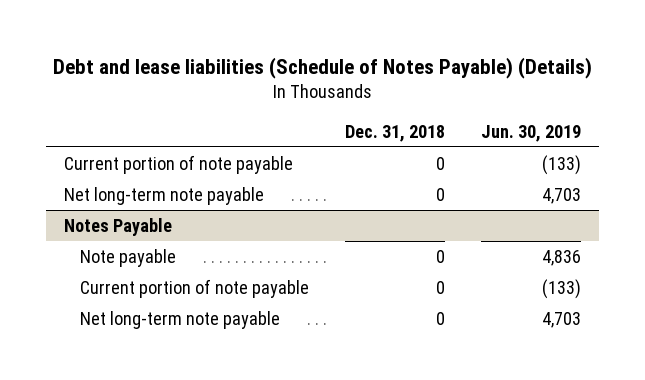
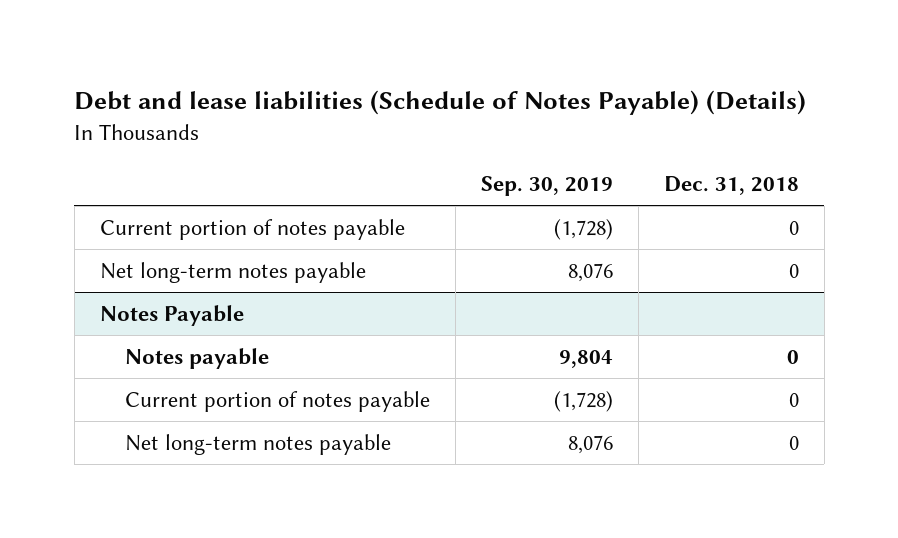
- | Dec. 31, 2018 | Jun. 30, 2019
+ | Sep. 30, 2019 | Dec. 31, 2018
- Current portion of note payable | 0 | (133)
- Net long-term note payable | 0 | 4,703
+ Current portion of notes payable | (1,728) | 0
+ Net long-term notes payable | 8,076 | 0
@ Notes Payable
- Note payable | 0 | 4,836
- Current portion of note payable | 0 | (133)
- Net long-term note payable | 0 | 4,703
+ Notes payable | 9,804 | 0
+ Current portion of notes payable | (1,728) | 0
+ Net long-term notes payable | 8,076 | 0

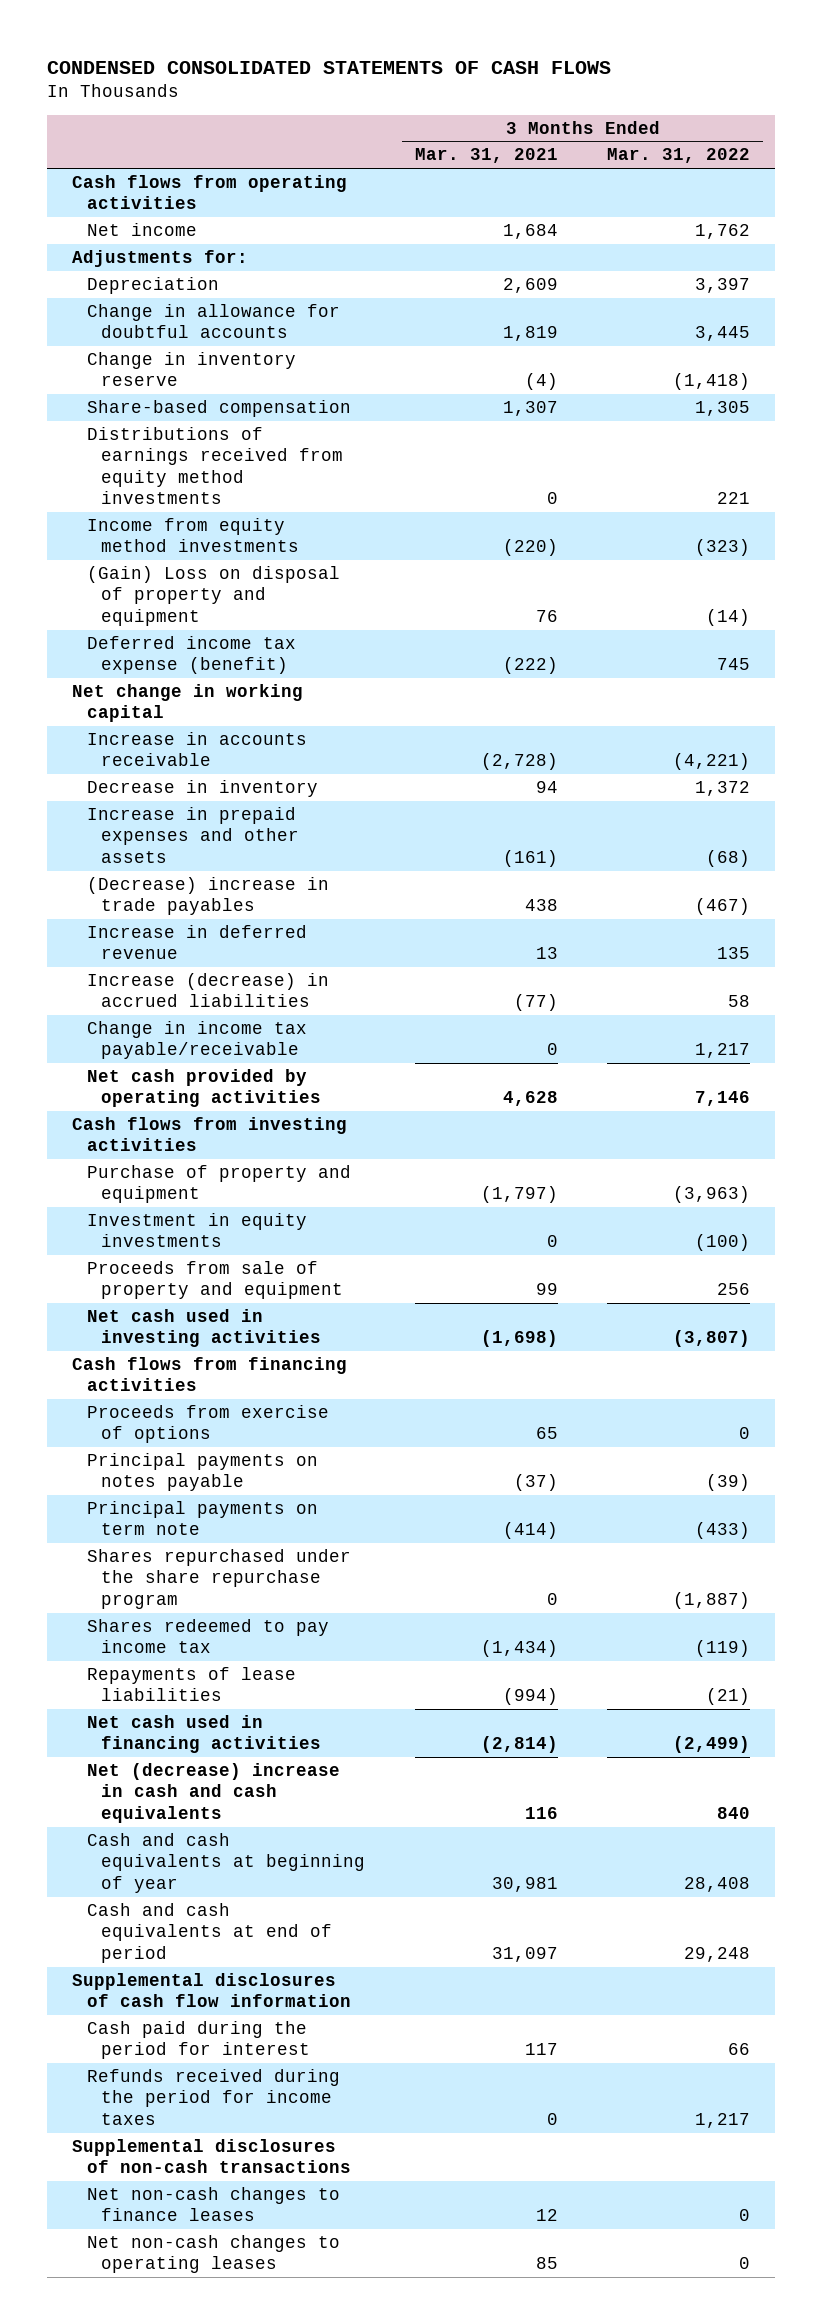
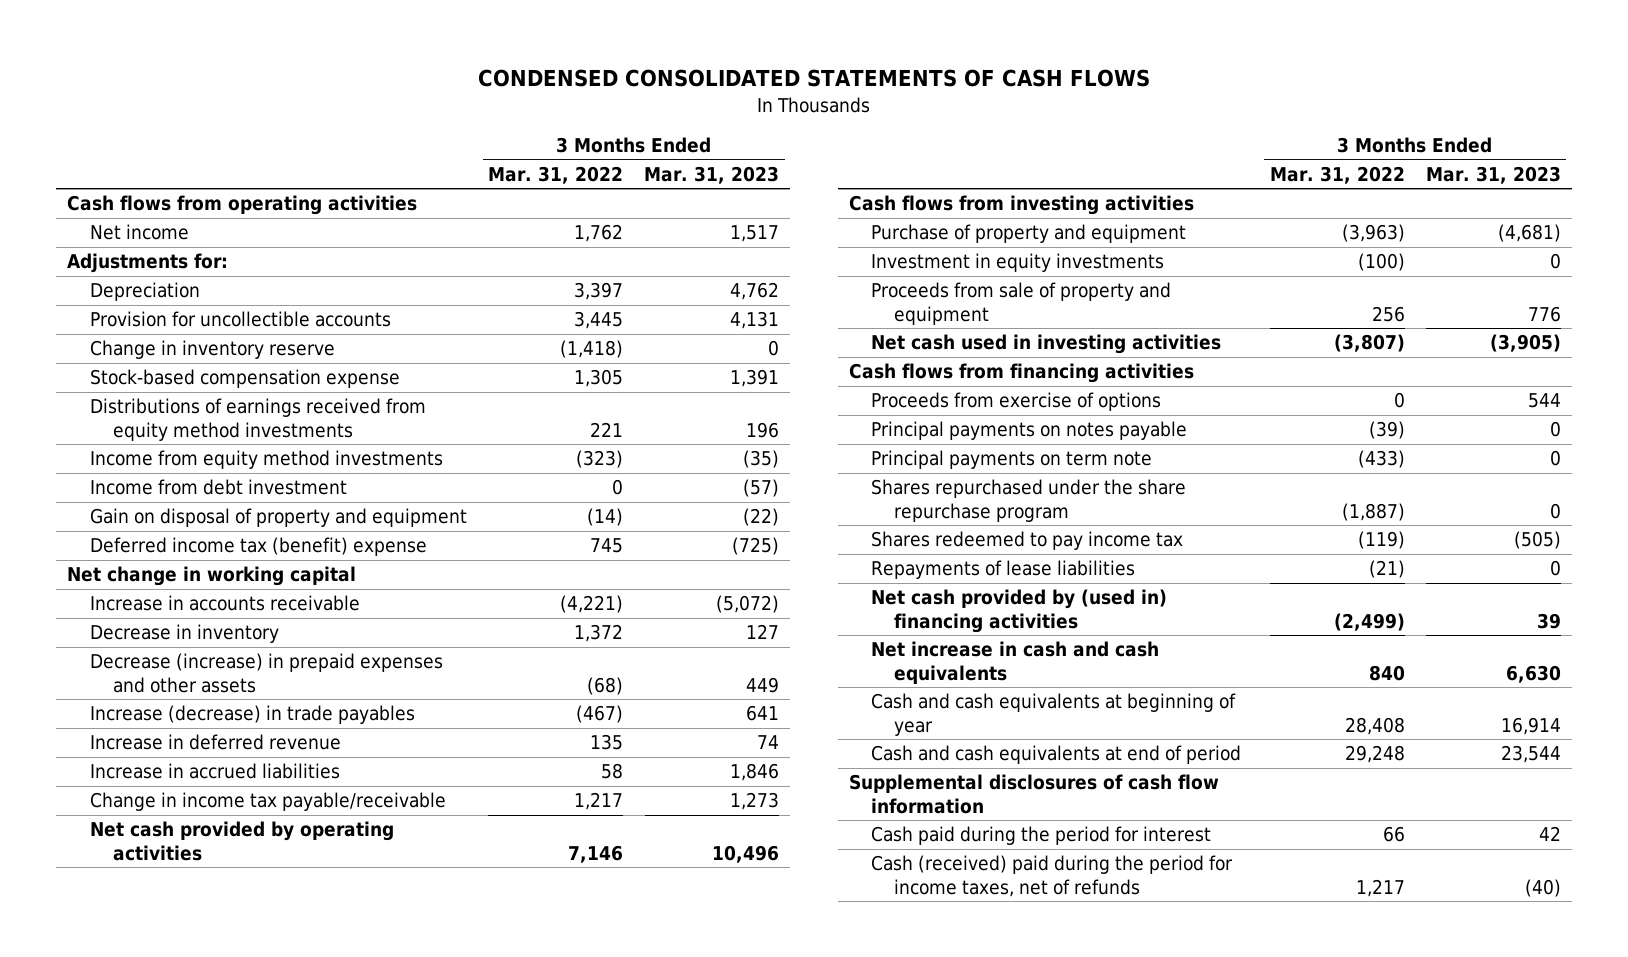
- | 3 Months Ended Mar. 31, 2021 | 3 Months Ended Mar. 31, 2022
+ | 3 Months Ended Mar. 31, 2022 | 3 Months Ended Mar. 31, 2023
- Change in allowance for doubtful accounts | 1,819 | 3,445
+ Provision for uncollectible accounts | 3,445 | 4,131
- Share-based compensation | 1,307 | 1,305
+ Stock-based compensation expense | 1,305 | 1,391
- (Gain) Loss on disposal of property and equipment | 76 | (14)
- Deferred income tax expense (benefit) | (222) | 745
+ Income from debt investment | 0 | (57)
+ Gain on disposal of property and equipment | (14) | (22)
+ Deferred income tax (benefit) expense | 745 | (725)
- Increase in prepaid expenses and other assets | (161) | (68)
- (Decrease) increase in trade payables | 438 | (467)
+ Decrease (increase) in prepaid expenses and other assets | (68) | 449
+ Increase (decrease) in trade payables | (467) | 641
- Increase (decrease) in accrued liabilities | (77) | 58
+ Increase in accrued liabilities | 58 | 1,846
- Net cash used in financing activities | (2,814) | (2,499)
- Net (decrease) increase in cash and cash equivalents | 116 | 840
+ Net cash provided by (used in) financing activities | (2,499) | 39
+ Net increase in cash and cash equivalents | 840 | 6,630
- Refunds received during the period for income taxes | 0 | 1,217
- Supplemental disclosures of non-cash transactions
- Net non-cash changes to finance leases | 12 | 0
- Net non-cash changes to operating leases | 85 | 0
+ Cash (received) paid during the period for income taxes, net of refunds | 1,217 | (40)

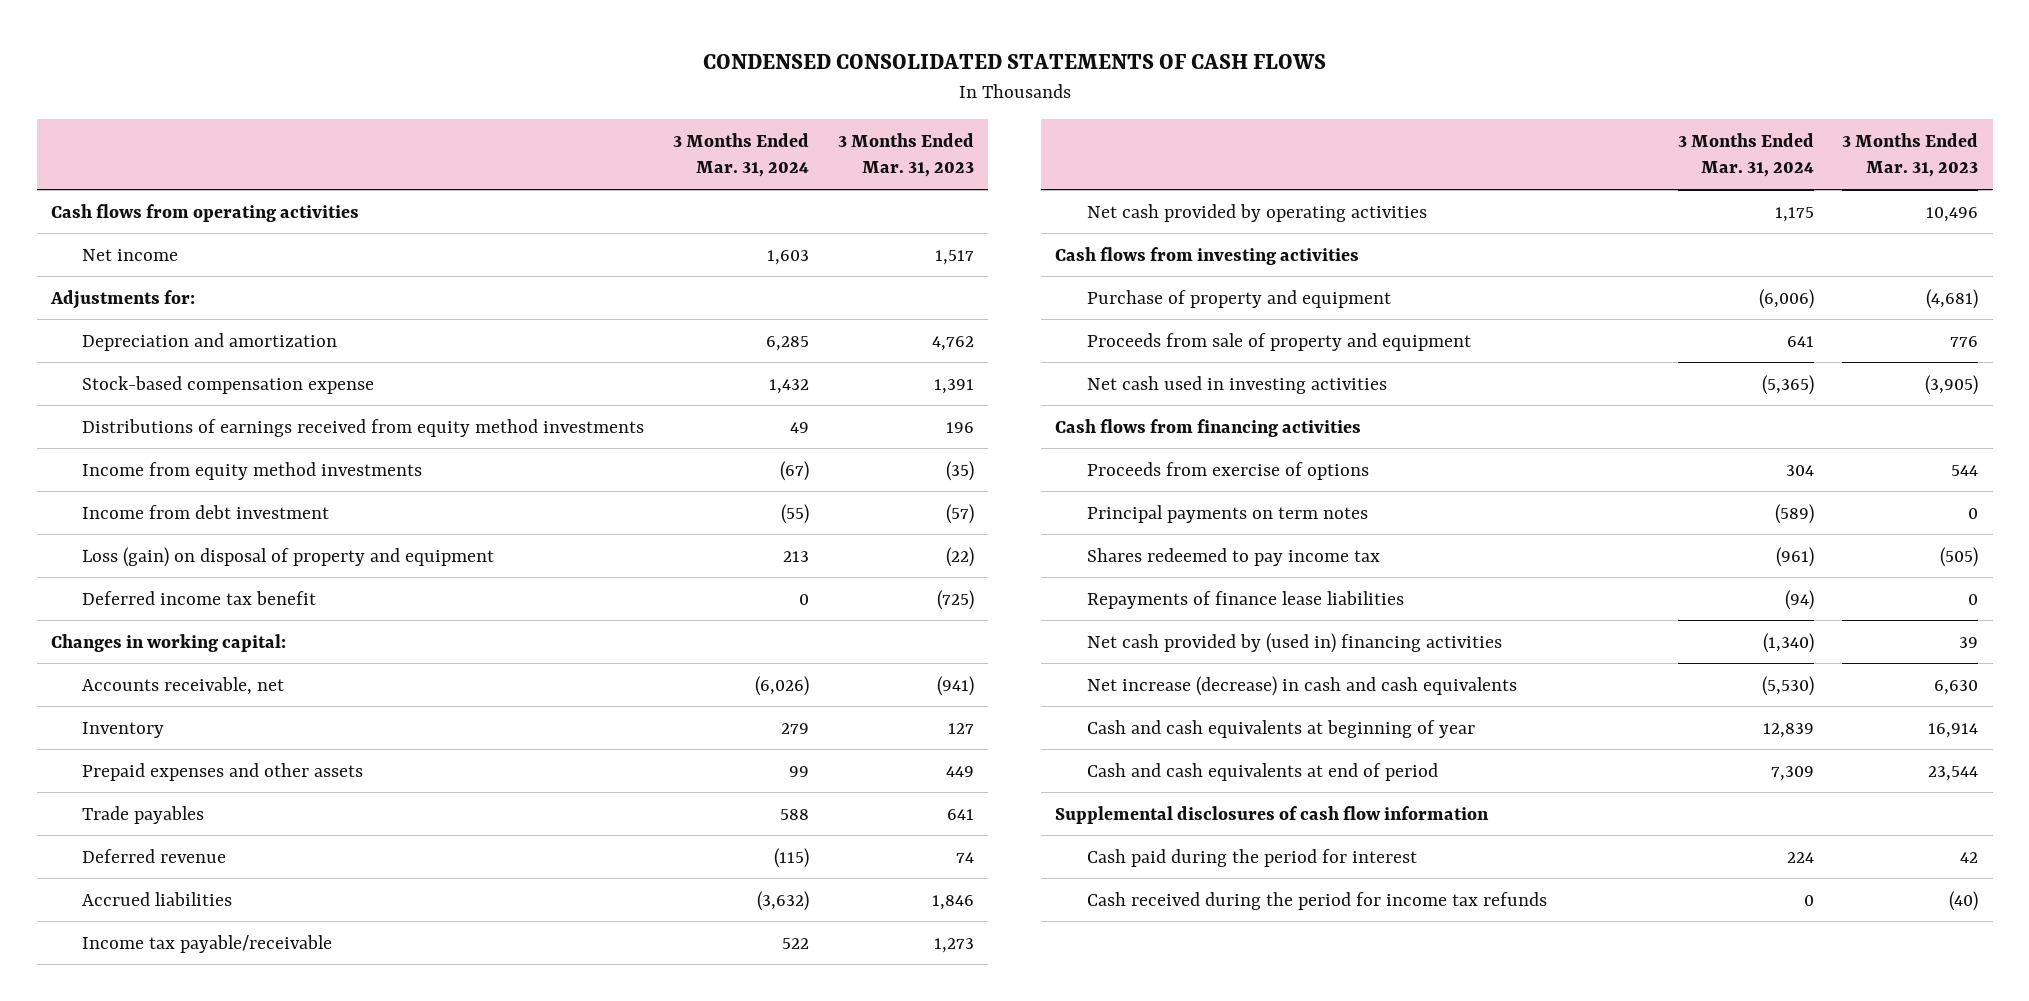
- | 3 Months Ended Mar. 31, 2022 | 3 Months Ended Mar. 31, 2023
+ | 3 Months Ended Mar. 31, 2024 | 3 Months Ended Mar. 31, 2023
- Depreciation | 3,397 | 4,762
- Provision for uncollectible accounts | 3,445 | 4,131
- Change in inventory reserve | (1,418) | 0
+ Depreciation and amortization | 6,285 | 4,762
- Gain on disposal of property and equipment | (14) | (22)
- Deferred income tax (benefit) expense | 745 | (725)
- Net change in working capital
- Increase in accounts receivable | (4,221) | (5,072)
- Decrease in inventory | 1,372 | 127
- Decrease (increase) in prepaid expenses and other assets | (68) | 449
- Increase (decrease) in trade payables | (467) | 641
- Increase in deferred revenue | 135 | 74
- Increase in accrued liabilities | 58 | 1,846
- Change in income tax payable/receivable | 1,217 | 1,273
+ Loss (gain) on disposal of property and equipment | 213 | (22)
+ Deferred income tax benefit | 0 | (725)
+ Changes in working capital:
+ Accounts receivable, net | (6,026) | (941)
+ Inventory | 279 | 127
+ Prepaid expenses and other assets | 99 | 449
+ Trade payables | 588 | 641
+ Deferred revenue | (115) | 74
+ Accrued liabilities | (3,632) | 1,846
+ Income tax payable/receivable | 522 | 1,273
- Investment in equity investments | (100) | 0
- Principal payments on notes payable | (39) | 0
- Principal payments on term note | (433) | 0
- Shares repurchased under the share repurchase program | (1,887) | 0
+ Principal payments on term notes | (589) | 0
- Repayments of lease liabilities | (21) | 0
+ Repayments of finance lease liabilities | (94) | 0
- Net increase in cash and cash equivalents | 840 | 6,630
+ Net increase (decrease) in cash and cash equivalents | (5,530) | 6,630
- Cash (received) paid during the period for income taxes, net of refunds | 1,217 | (40)
+ Cash received during the period for income tax refunds | 0 | (40)

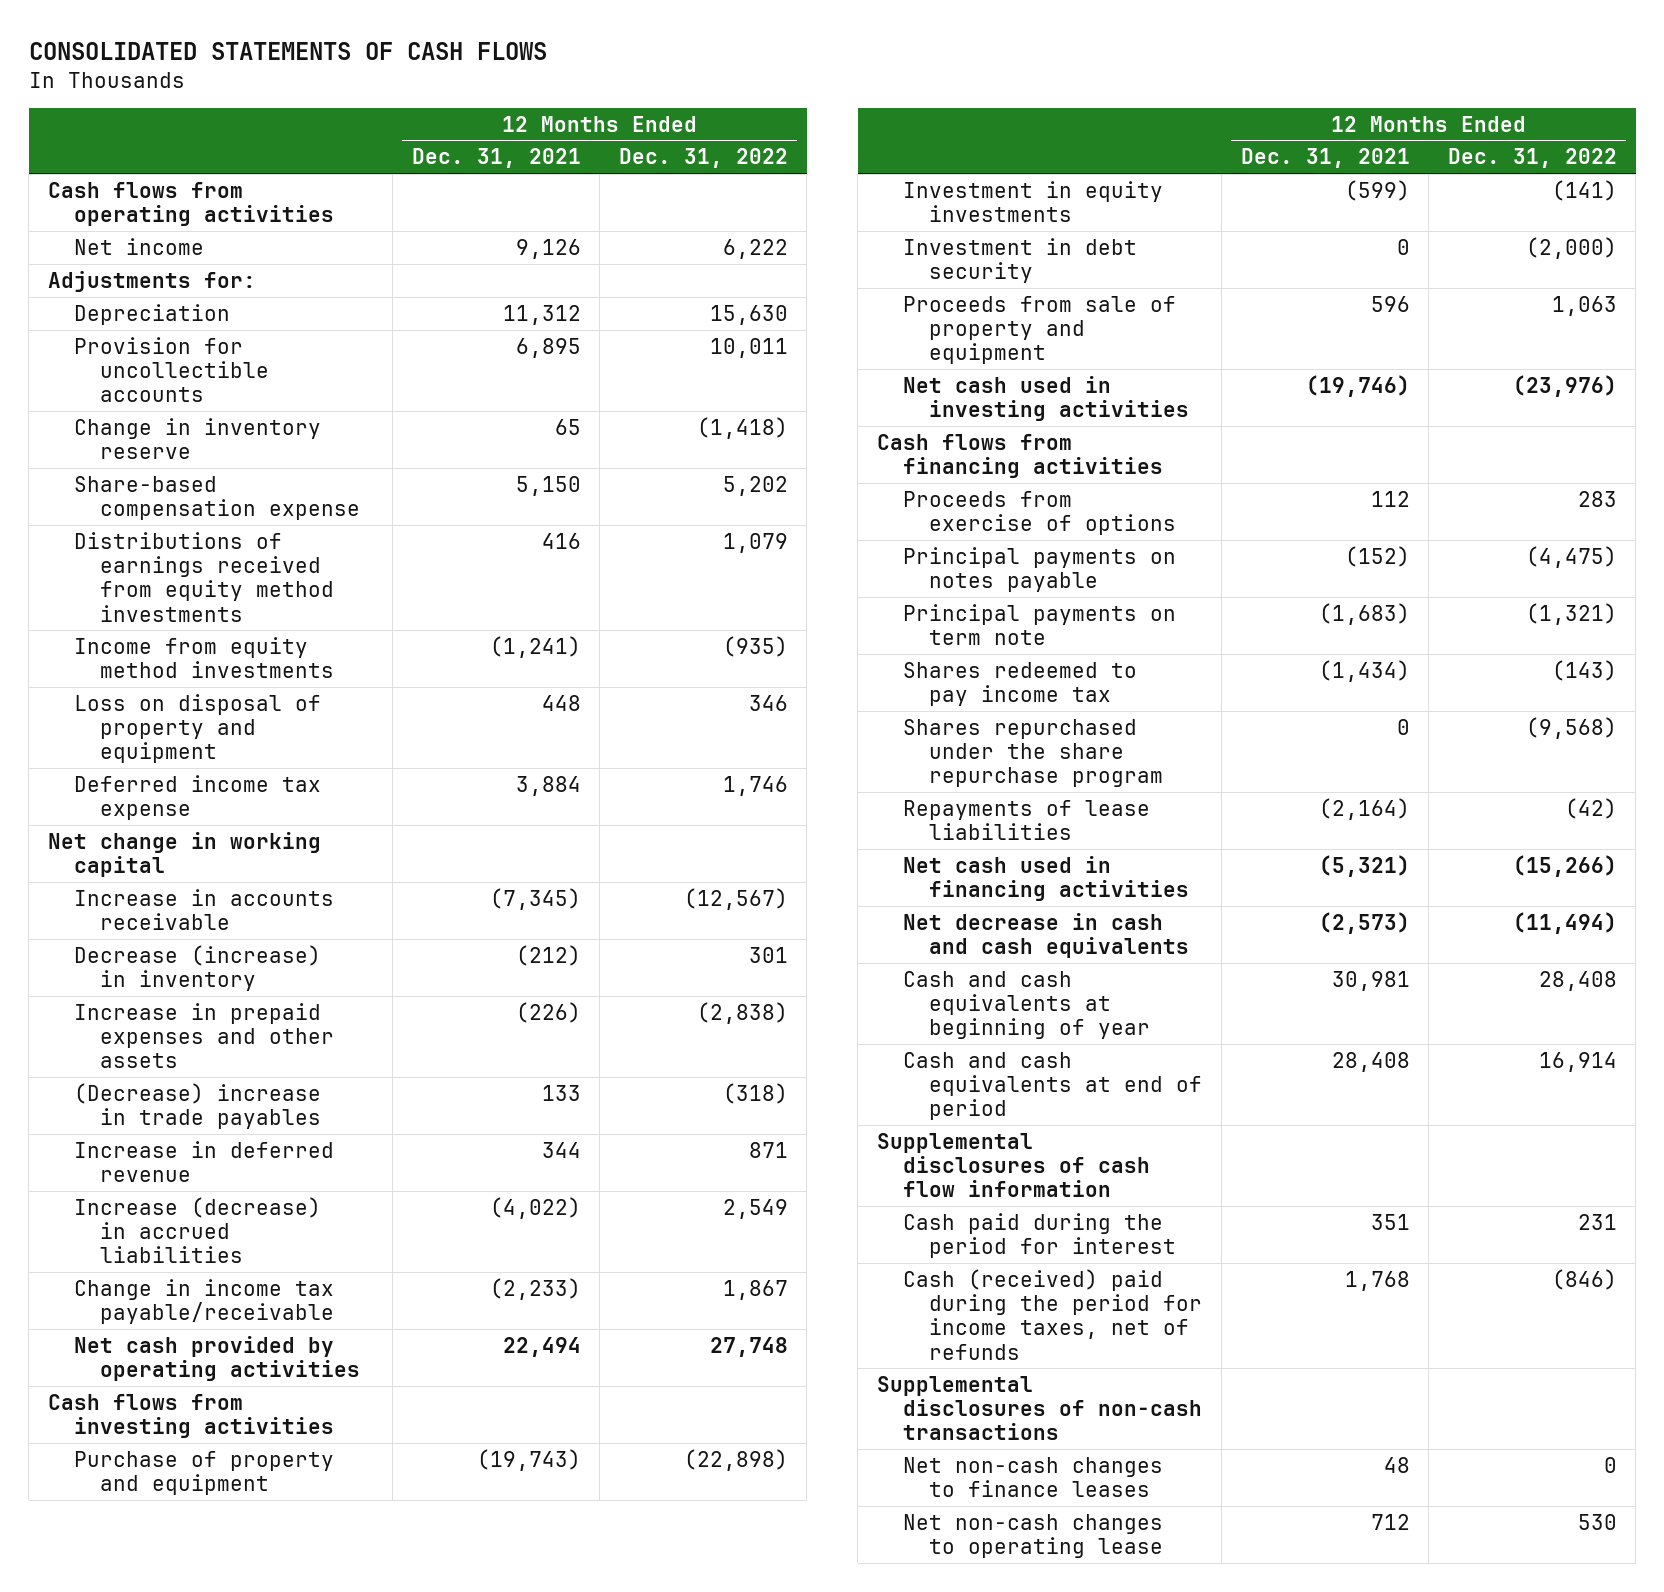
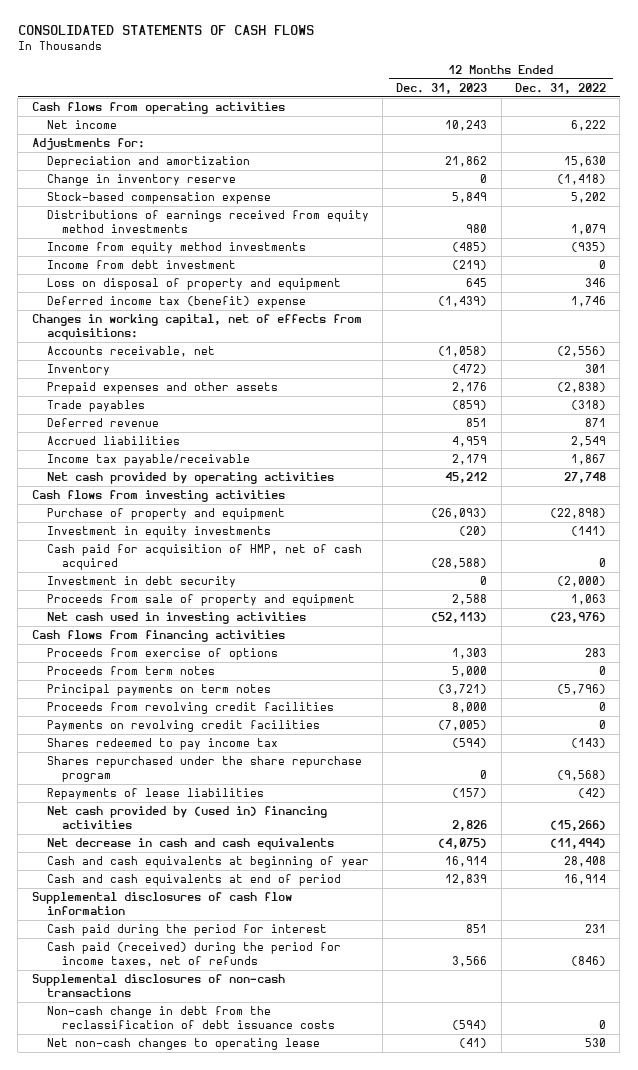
- | 12 Months Ended Dec. 31, 2021 | 12 Months Ended Dec. 31, 2022
+ | 12 Months Ended Dec. 31, 2023 | 12 Months Ended Dec. 31, 2022
- Depreciation | 11,312 | 15,630
- Provision for uncollectible accounts | 6,895 | 10,011
+ Depreciation and amortization | 21,862 | 15,630
- Share-based compensation expense | 5,150 | 5,202
+ Stock-based compensation expense | 5,849 | 5,202
+ Income from debt investment | (219) | 0
- Deferred income tax expense | 3,884 | 1,746
- Net change in working capital
- Increase in accounts receivable | (7,345) | (12,567)
- Decrease (increase) in inventory | (212) | 301
- Increase in prepaid expenses and other assets | (226) | (2,838)
- (Decrease) increase in trade payables | 133 | (318)
- Increase in deferred revenue | 344 | 871
- Increase (decrease) in accrued liabilities | (4,022) | 2,549
- Change in income tax payable/receivable | (2,233) | 1,867
+ Deferred income tax (benefit) expense | (1,439) | 1,746
+ Changes in working capital, net of effects from acquisitions:
+ Accounts receivable, net | (1,058) | (2,556)
+ Inventory | (472) | 301
+ Prepaid expenses and other assets | 2,176 | (2,838)
+ Trade payables | (859) | (318)
+ Deferred revenue | 851 | 871
+ Accrued liabilities | 4,959 | 2,549
+ Income tax payable/receivable | 2,179 | 1,867
+ Cash paid for acquisition of HMP, net of cash acquired | (28,588) | 0
- Principal payments on notes payable | (152) | (4,475)
- Principal payments on term note | (1,683) | (1,321)
+ Proceeds from term notes | 5,000 | 0
+ Principal payments on term notes | (3,721) | (5,796)
+ Proceeds from revolving credit facilities | 8,000 | 0
+ Payments on revolving credit facilities | (7,005) | 0
- Net cash used in financing activities | (5,321) | (15,266)
+ Net cash provided by (used in) financing activities | 2,826 | (15,266)
- Cash (received) paid during the period for income taxes, net of refunds | 1,768 | (846)
+ Cash paid (received) during the period for income taxes, net of refunds | 3,566 | (846)
- Net non-cash changes to finance leases | 48 | 0
+ Non-cash change in debt from the reclassification of debt issuance costs | (594) | 0

